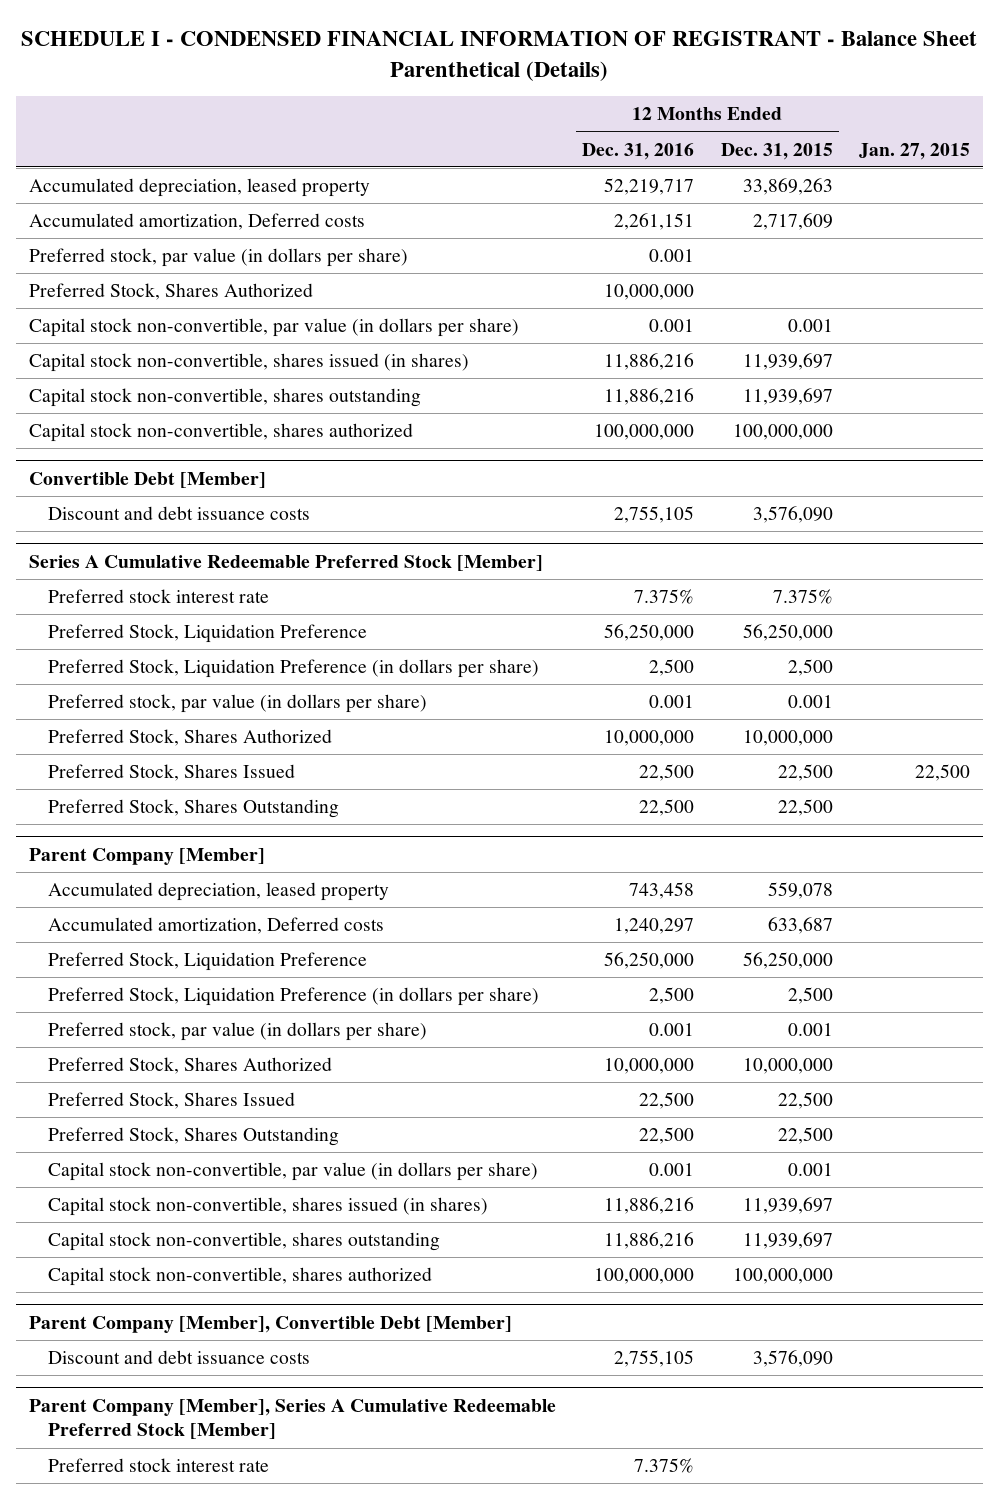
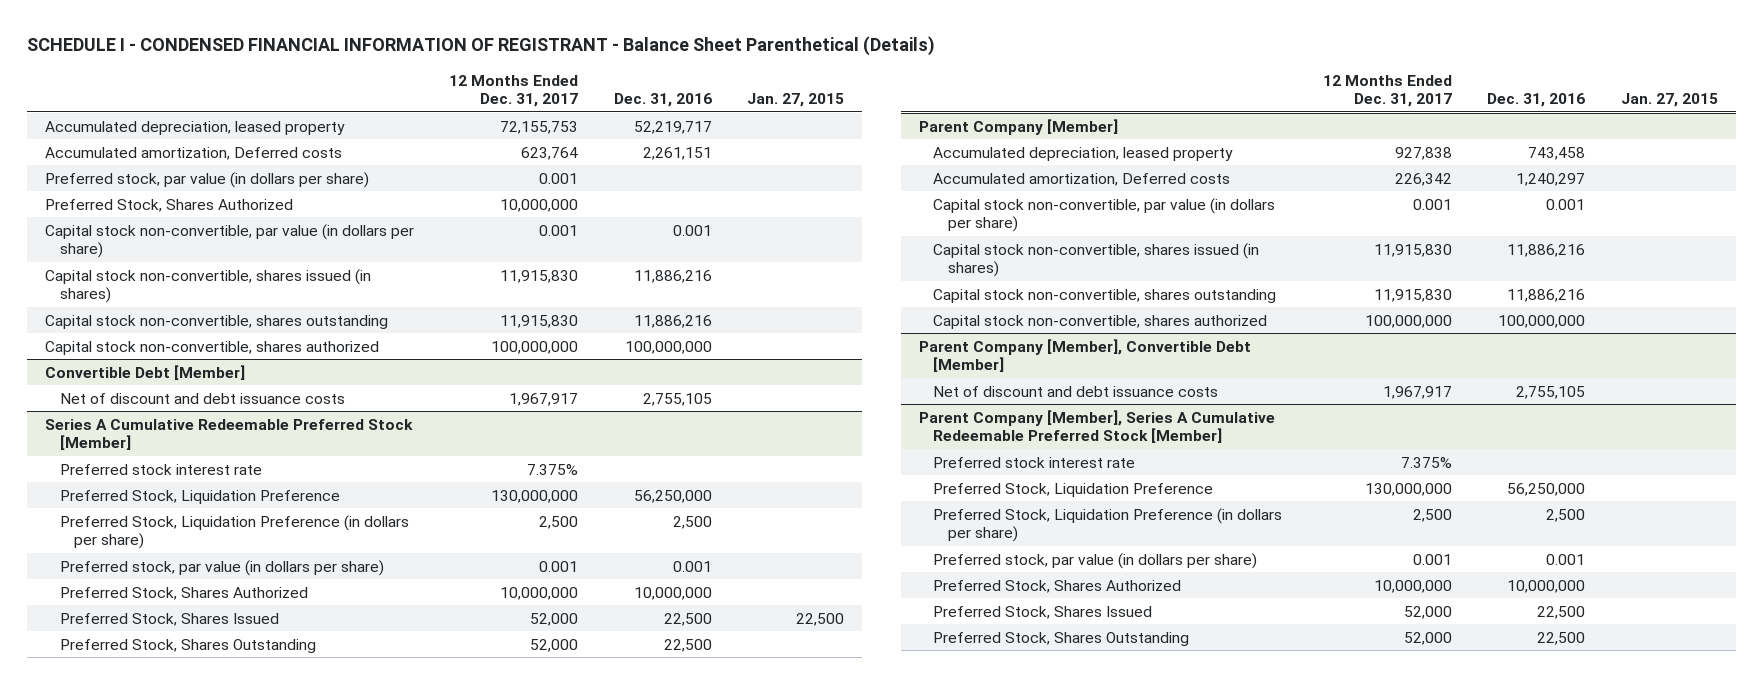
- | 12 Months Ended Dec. 31, 2016 | 12 Months Ended Dec. 31, 2015 | Jan. 27, 2015
+ | 12 Months Ended Dec. 31, 2017 | Dec. 31, 2016 | Jan. 27, 2015
@ Convertible Debt [Member]
- Discount and debt issuance costs | 2,755,105 | 3,576,090 |
+ Net of discount and debt issuance costs | 1,967,917 | 2,755,105 |
@ Parent Company [Member]
- Preferred Stock, Liquidation Preference | 56,250,000 | 56,250,000 |
- Preferred Stock, Liquidation Preference (in dollars per share) | 2,500 | 2,500 |
- Preferred stock, par value (in dollars per share) | 0.001 | 0.001 |
- Preferred Stock, Shares Authorized | 10,000,000 | 10,000,000 |
- Preferred Stock, Shares Issued | 22,500 | 22,500 |
- Preferred Stock, Shares Outstanding | 22,500 | 22,500 |
@ Parent Company [Member], Convertible Debt [Member]
- Discount and debt issuance costs | 2,755,105 | 3,576,090 |
+ Net of discount and debt issuance costs | 1,967,917 | 2,755,105 |
@ Parent Company [Member], Series A Cumulative Redeemable Preferred Stock [Member]
+ Preferred Stock, Liquidation Preference | 130,000,000 | 56,250,000 |
+ Preferred Stock, Liquidation Preference (in dollars per share) | 2,500 | 2,500 |
+ Preferred stock, par value (in dollars per share) | 0.001 | 0.001 |
+ Preferred Stock, Shares Authorized | 10,000,000 | 10,000,000 |
+ Preferred Stock, Shares Issued | 52,000 | 22,500 |
+ Preferred Stock, Shares Outstanding | 52,000 | 22,500 |

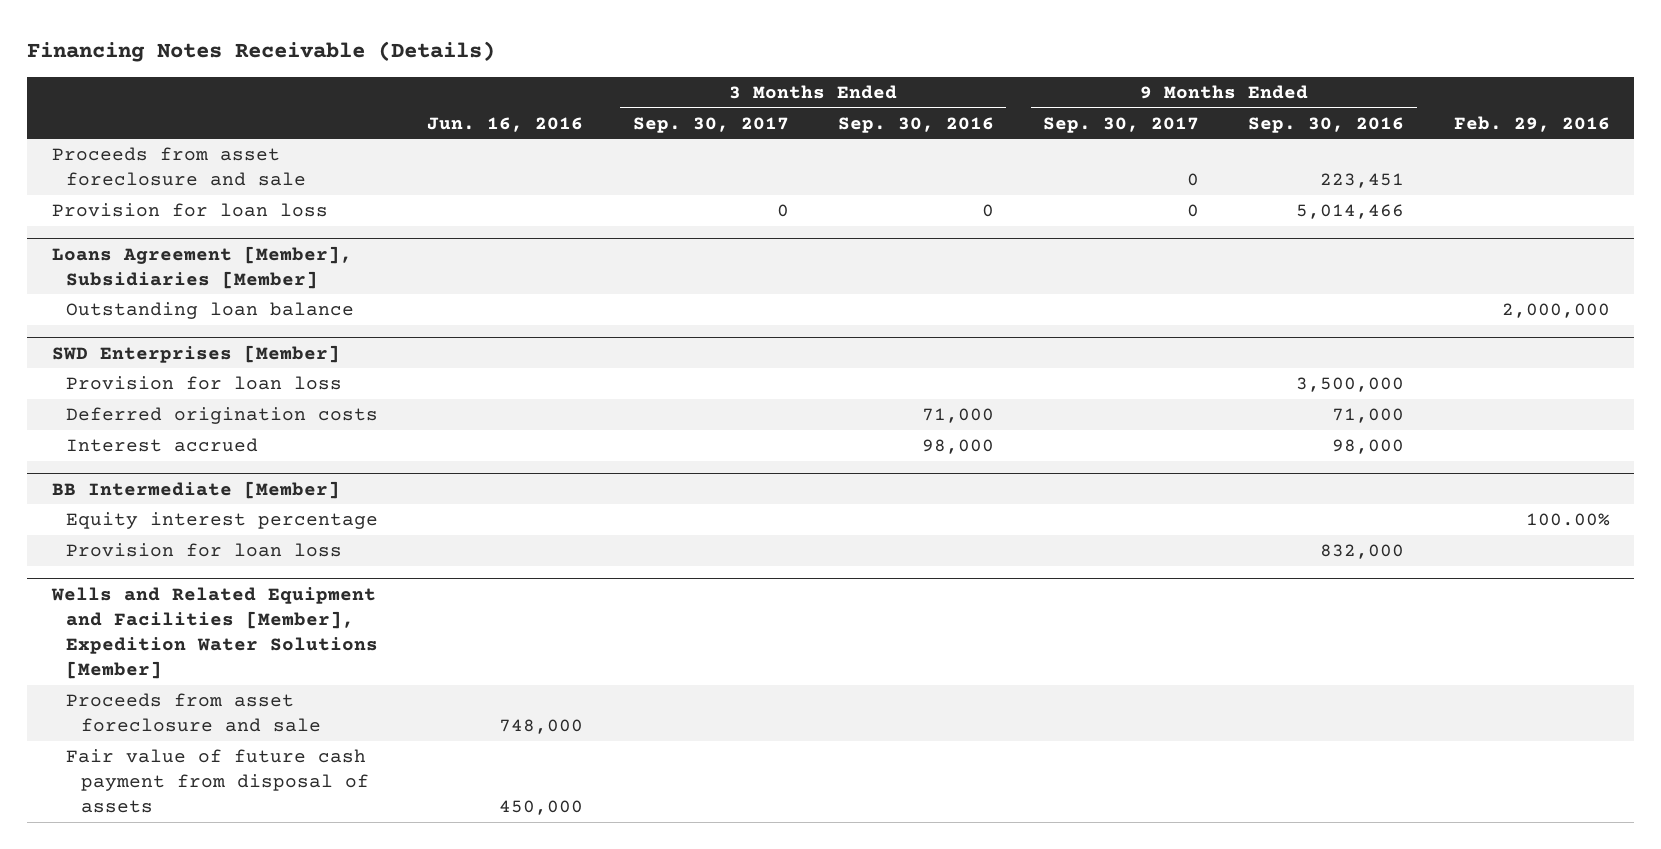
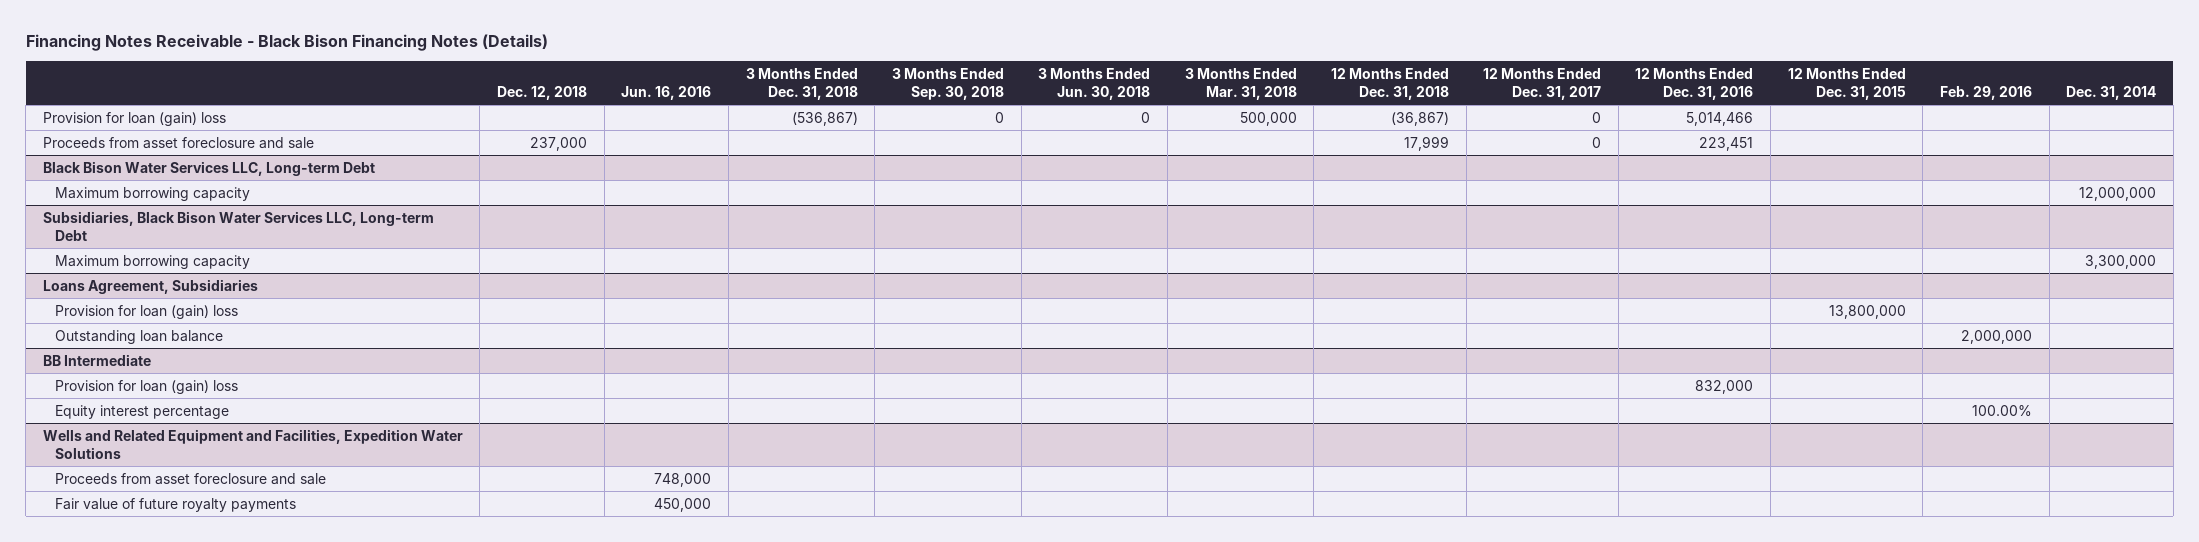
- Financing Notes Receivable (Details)
+ Financing Notes Receivable - Black Bison Financing Notes (Details)
- | Jun. 16, 2016 | 3 Months Ended Sep. 30, 2017 | 3 Months Ended Sep. 30, 2016 | 9 Months Ended Sep. 30, 2017 | 9 Months Ended Sep. 30, 2016 | Feb. 29, 2016
+ | Dec. 12, 2018 | Jun. 16, 2016 | 3 Months Ended Dec. 31, 2018 | 3 Months Ended Sep. 30, 2018 | 3 Months Ended Jun. 30, 2018 | 3 Months Ended Mar. 31, 2018 | 12 Months Ended Dec. 31, 2018 | 12 Months Ended Dec. 31, 2017 | 12 Months Ended Dec. 31, 2016 | 12 Months Ended Dec. 31, 2015 | Feb. 29, 2016 | Dec. 31, 2014
+ Provision for loan (gain) loss | | | (536,867) | 0 | 0 | 500,000 | (36,867) | 0 | 5,014,466 | | |
- Provision for loan loss | | 0 | 0 | 0 | 5,014,466 |
- Loans Agreement [Member], Subsidiaries [Member]
+ Black Bison Water Services LLC, Long-term Debt
+ Maximum borrowing capacity | | | | | | | | | | | | 12,000,000
+ Subsidiaries, Black Bison Water Services LLC, Long-term Debt
+ Maximum borrowing capacity | | | | | | | | | | | | 3,300,000
+ Loans Agreement, Subsidiaries
+ Provision for loan (gain) loss | | | | | | | | | | 13,800,000 | |
- SWD Enterprises [Member]
- Provision for loan loss | | | | | 3,500,000 |
- Deferred origination costs | | | 71,000 | | 71,000 |
- Interest accrued | | | 98,000 | | 98,000 |
- BB Intermediate [Member]
+ BB Intermediate
+ Provision for loan (gain) loss | | | | | | | | | 832,000 | | |
- Provision for loan loss | | | | | 832,000 |
- Wells and Related Equipment and Facilities [Member], Expedition Water Solutions [Member]
+ Wells and Related Equipment and Facilities, Expedition Water Solutions
- Fair value of future cash payment from disposal of assets | 450,000 | | | | |
+ Fair value of future royalty payments | | 450,000 | | | | | | | | | |

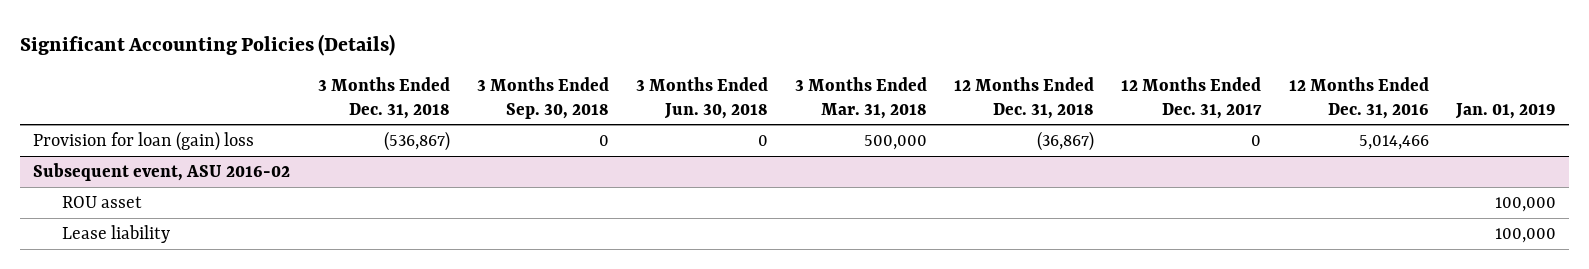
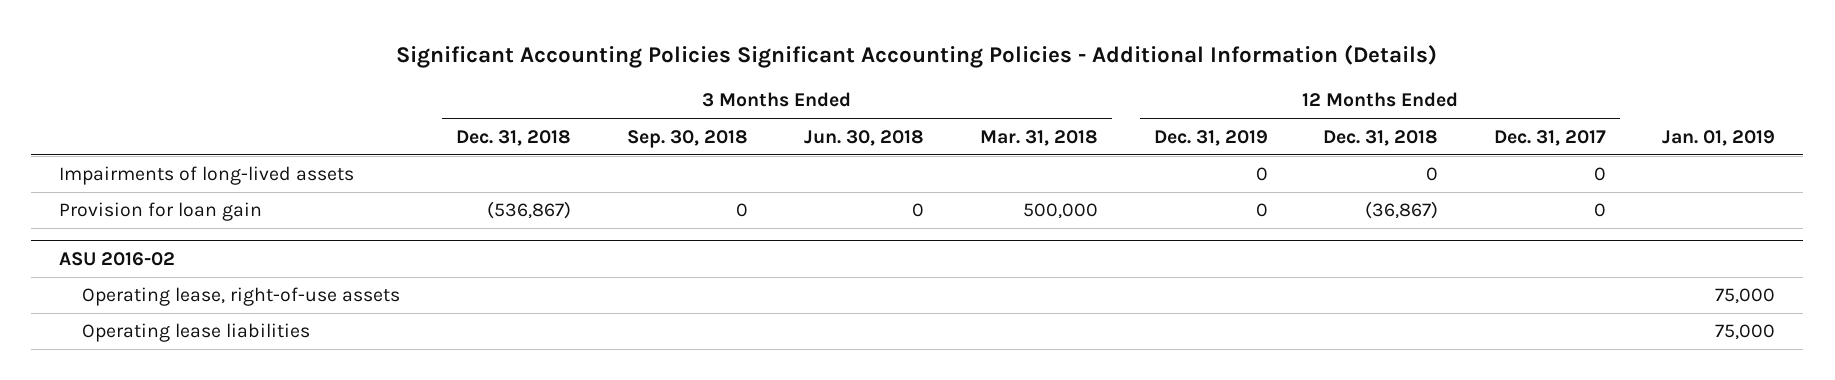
- Significant Accounting Policies (Details)
+ Significant Accounting Policies Significant Accounting Policies - Additional Information (Details)
- | 3 Months Ended Dec. 31, 2018 | 3 Months Ended Sep. 30, 2018 | 3 Months Ended Jun. 30, 2018 | 3 Months Ended Mar. 31, 2018 | 12 Months Ended Dec. 31, 2018 | 12 Months Ended Dec. 31, 2017 | 12 Months Ended Dec. 31, 2016 | Jan. 01, 2019
+ | 3 Months Ended Dec. 31, 2018 | 3 Months Ended Sep. 30, 2018 | 3 Months Ended Jun. 30, 2018 | 3 Months Ended Mar. 31, 2018 | 12 Months Ended Dec. 31, 2019 | 12 Months Ended Dec. 31, 2018 | 12 Months Ended Dec. 31, 2017 | Jan. 01, 2019
- Provision for loan (gain) loss | (536,867) | 0 | 0 | 500,000 | (36,867) | 0 | 5,014,466 |
- Subsequent event, ASU 2016-02
- ROU asset | | | | | | | | 100,000
- Lease liability | | | | | | | | 100,000
+ Impairments of long-lived assets | | | | | 0 | 0 | 0 |
+ Provision for loan gain | (536,867) | 0 | 0 | 500,000 | 0 | (36,867) | 0 |
+ ASU 2016-02
+ Operating lease, right-of-use assets | | | | | | | | 75,000
+ Operating lease liabilities | | | | | | | | 75,000

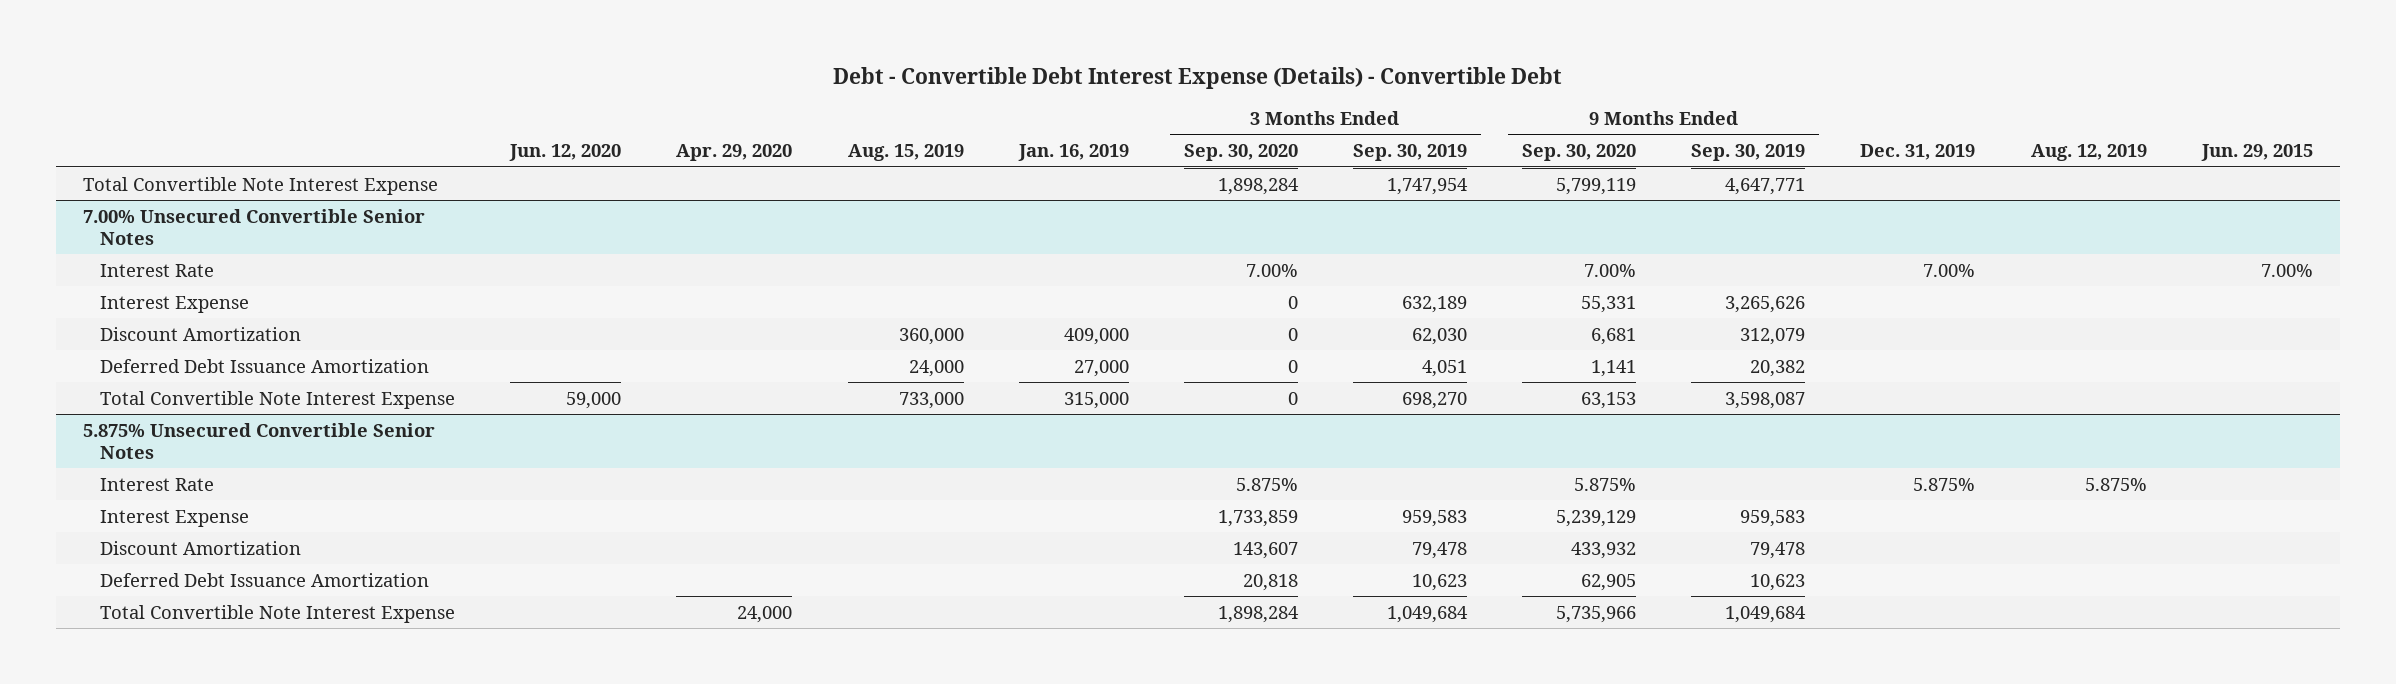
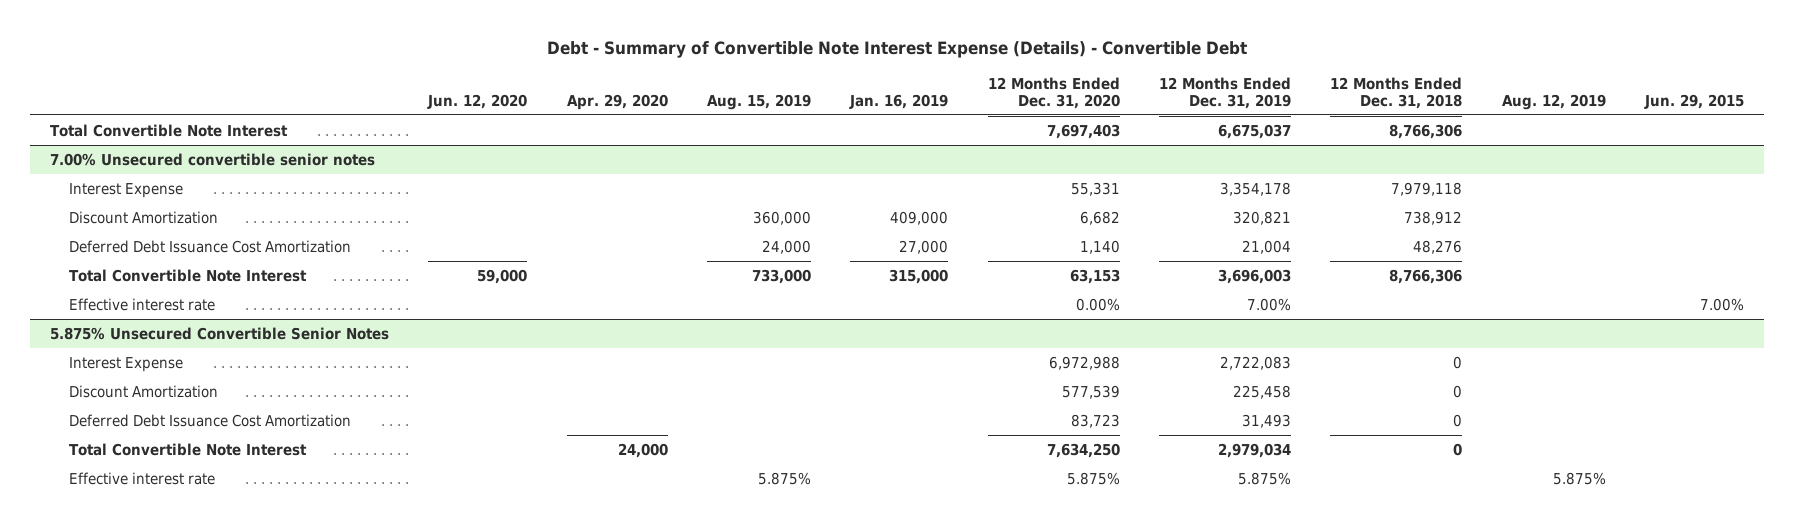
- Debt - Convertible Debt Interest Expense (Details) - Convertible Debt
+ Debt - Summary of Convertible Note Interest Expense (Details) - Convertible Debt
- | Jun. 12, 2020 | Apr. 29, 2020 | Aug. 15, 2019 | Jan. 16, 2019 | 3 Months Ended Sep. 30, 2020 | 3 Months Ended Sep. 30, 2019 | 9 Months Ended Sep. 30, 2020 | 9 Months Ended Sep. 30, 2019 | Dec. 31, 2019 | Aug. 12, 2019 | Jun. 29, 2015
+ | Jun. 12, 2020 | Apr. 29, 2020 | Aug. 15, 2019 | Jan. 16, 2019 | 12 Months Ended Dec. 31, 2020 | 12 Months Ended Dec. 31, 2019 | 12 Months Ended Dec. 31, 2018 | Aug. 12, 2019 | Jun. 29, 2015
- Total Convertible Note Interest Expense | | | | | 1,898,284 | 1,747,954 | 5,799,119 | 4,647,771 | | |
- 7.00% Unsecured Convertible Senior Notes
- Interest Rate | | | | | 7.00% | | 7.00% | | 7.00% | | 7.00%
+ Total Convertible Note Interest | | | | | 7,697,403 | 6,675,037 | 8,766,306 | |
+ 7.00% Unsecured convertible senior notes
- Deferred Debt Issuance Amortization | | | 24,000 | 27,000 | 0 | 4,051 | 1,141 | 20,382 | | |
- Total Convertible Note Interest Expense | 59,000 | | 733,000 | 315,000 | 0 | 698,270 | 63,153 | 3,598,087 | | |
+ Deferred Debt Issuance Cost Amortization | | | 24,000 | 27,000 | 1,140 | 21,004 | 48,276 | |
+ Total Convertible Note Interest | 59,000 | | 733,000 | 315,000 | 63,153 | 3,696,003 | 8,766,306 | |
+ Effective interest rate | | | | | 0.00% | 7.00% | | | 7.00%
@ 5.875% Unsecured Convertible Senior Notes
- Interest Rate | | | | | 5.875% | | 5.875% | | 5.875% | 5.875% |
- Deferred Debt Issuance Amortization | | | | | 20,818 | 10,623 | 62,905 | 10,623 | | |
- Total Convertible Note Interest Expense | | 24,000 | | | 1,898,284 | 1,049,684 | 5,735,966 | 1,049,684 | | |
+ Deferred Debt Issuance Cost Amortization | | | | | 83,723 | 31,493 | 0 | |
+ Total Convertible Note Interest | | 24,000 | | | 7,634,250 | 2,979,034 | 0 | |
+ Effective interest rate | | | 5.875% | | 5.875% | 5.875% | | 5.875% |

